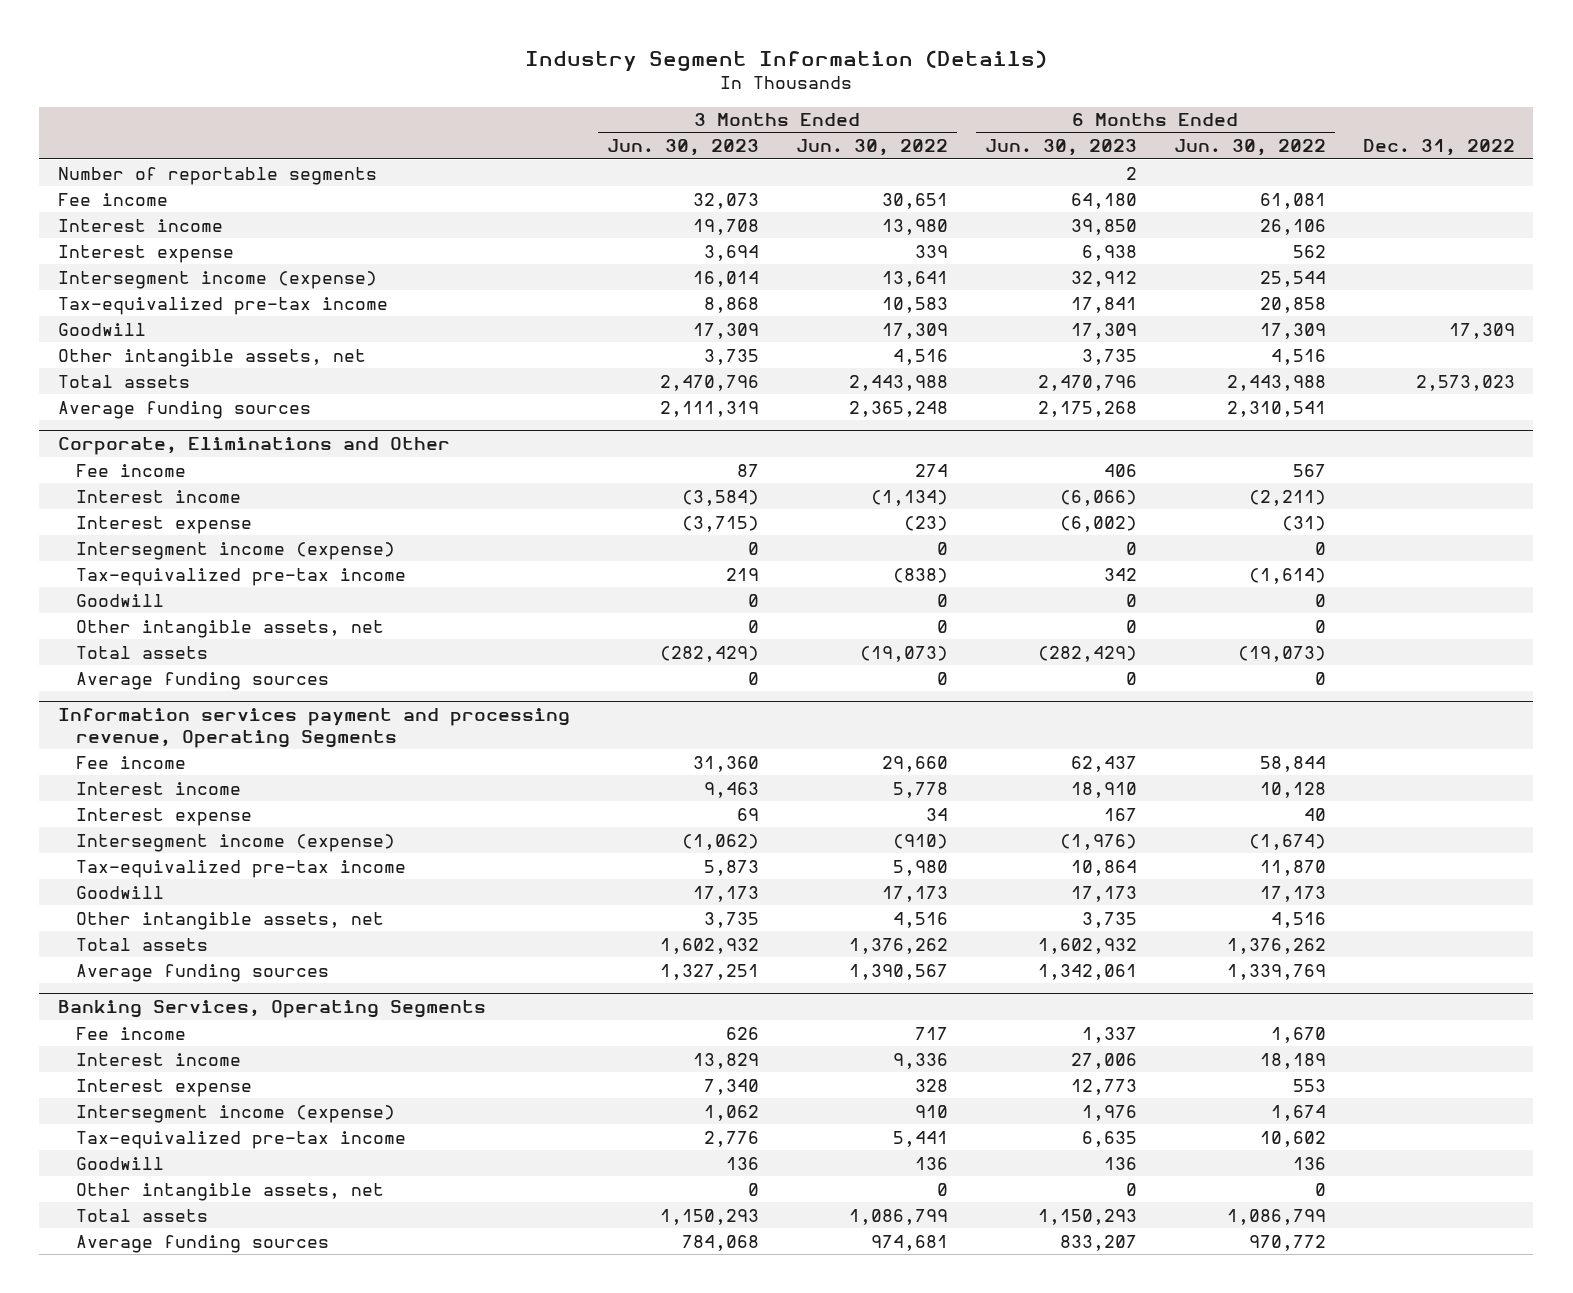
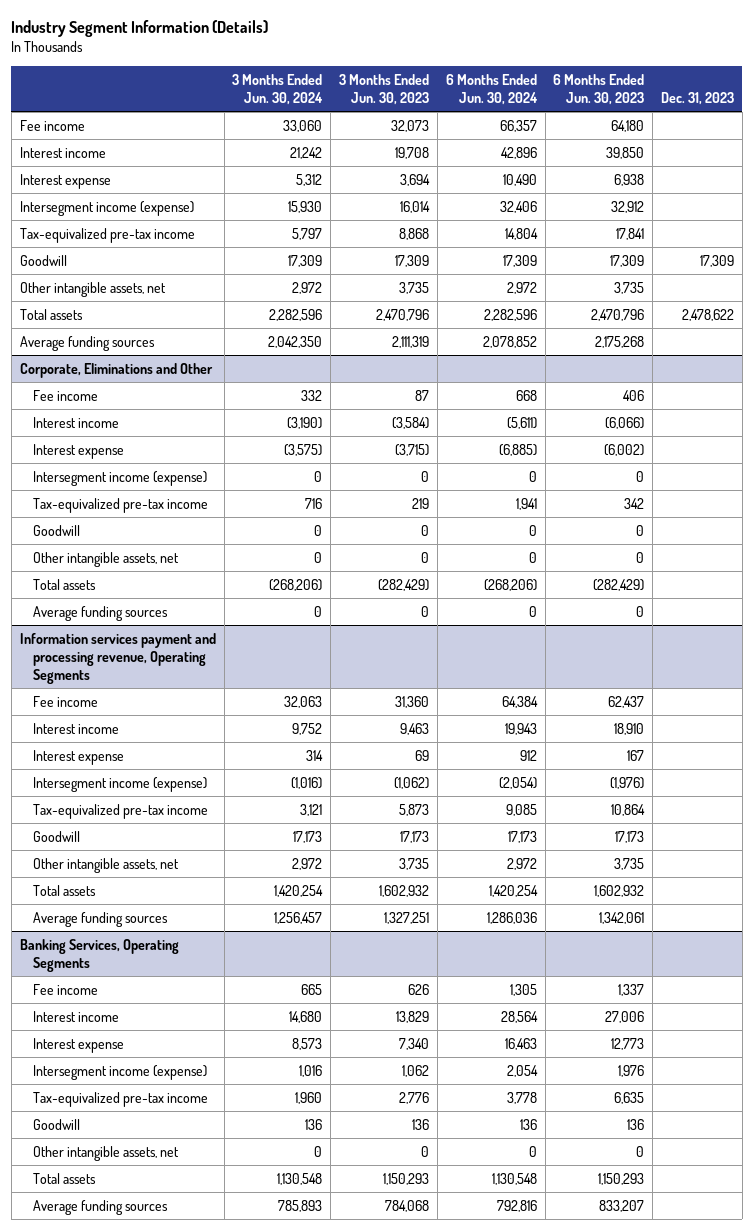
- | 3 Months Ended Jun. 30, 2023 | 3 Months Ended Jun. 30, 2022 | 6 Months Ended Jun. 30, 2023 | 6 Months Ended Jun. 30, 2022 | Dec. 31, 2022
+ | 3 Months Ended Jun. 30, 2024 | 3 Months Ended Jun. 30, 2023 | 6 Months Ended Jun. 30, 2024 | 6 Months Ended Jun. 30, 2023 | Dec. 31, 2023
- Number of reportable segments | | | 2 | |

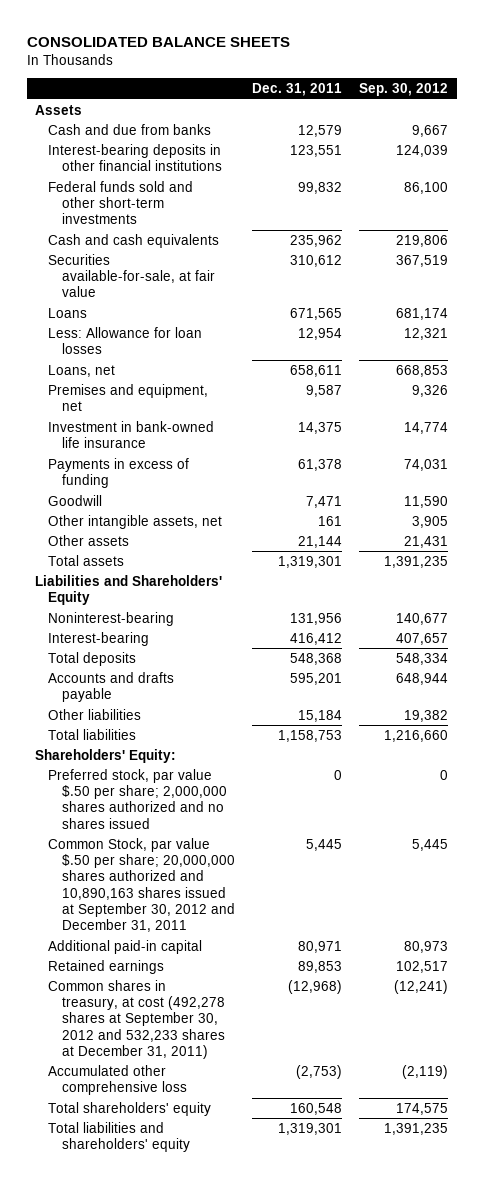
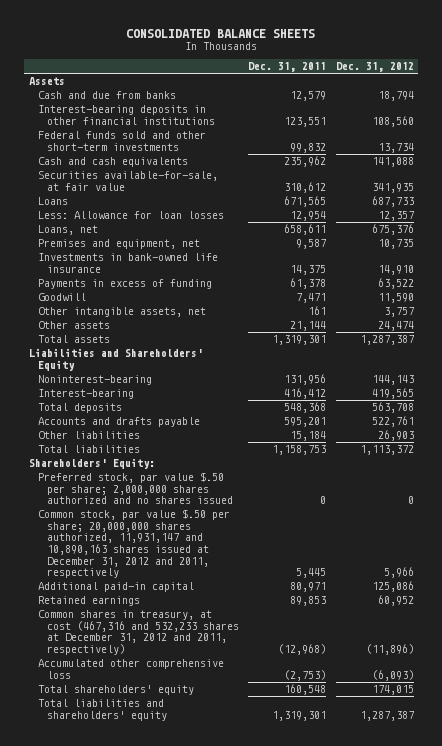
- | Dec. 31, 2011 | Sep. 30, 2012
+ | Dec. 31, 2011 | Dec. 31, 2012
- Investment in bank-owned life insurance | 14,375 | 14,774
+ Investments in bank-owned life insurance | 14,375 | 14,910
- Common Stock, par value $.50 per share; 20,000,000 shares authorized and 10,890,163 shares issued at September 30, 2012 and December 31, 2011 | 5,445 | 5,445
+ Common stock, par value $.50 per share; 20,000,000 shares authorized, 11,931,147 and 10,890,163 shares issued at December 31, 2012 and 2011, respectively | 5,445 | 5,966
- Common shares in treasury, at cost (492,278 shares at September 30, 2012 and 532,233 shares at December 31, 2011) | (12,968) | (12,241)
+ Common shares in treasury, at cost (467,316 and 532,233 shares at December 31, 2012 and 2011, respectively) | (12,968) | (11,896)

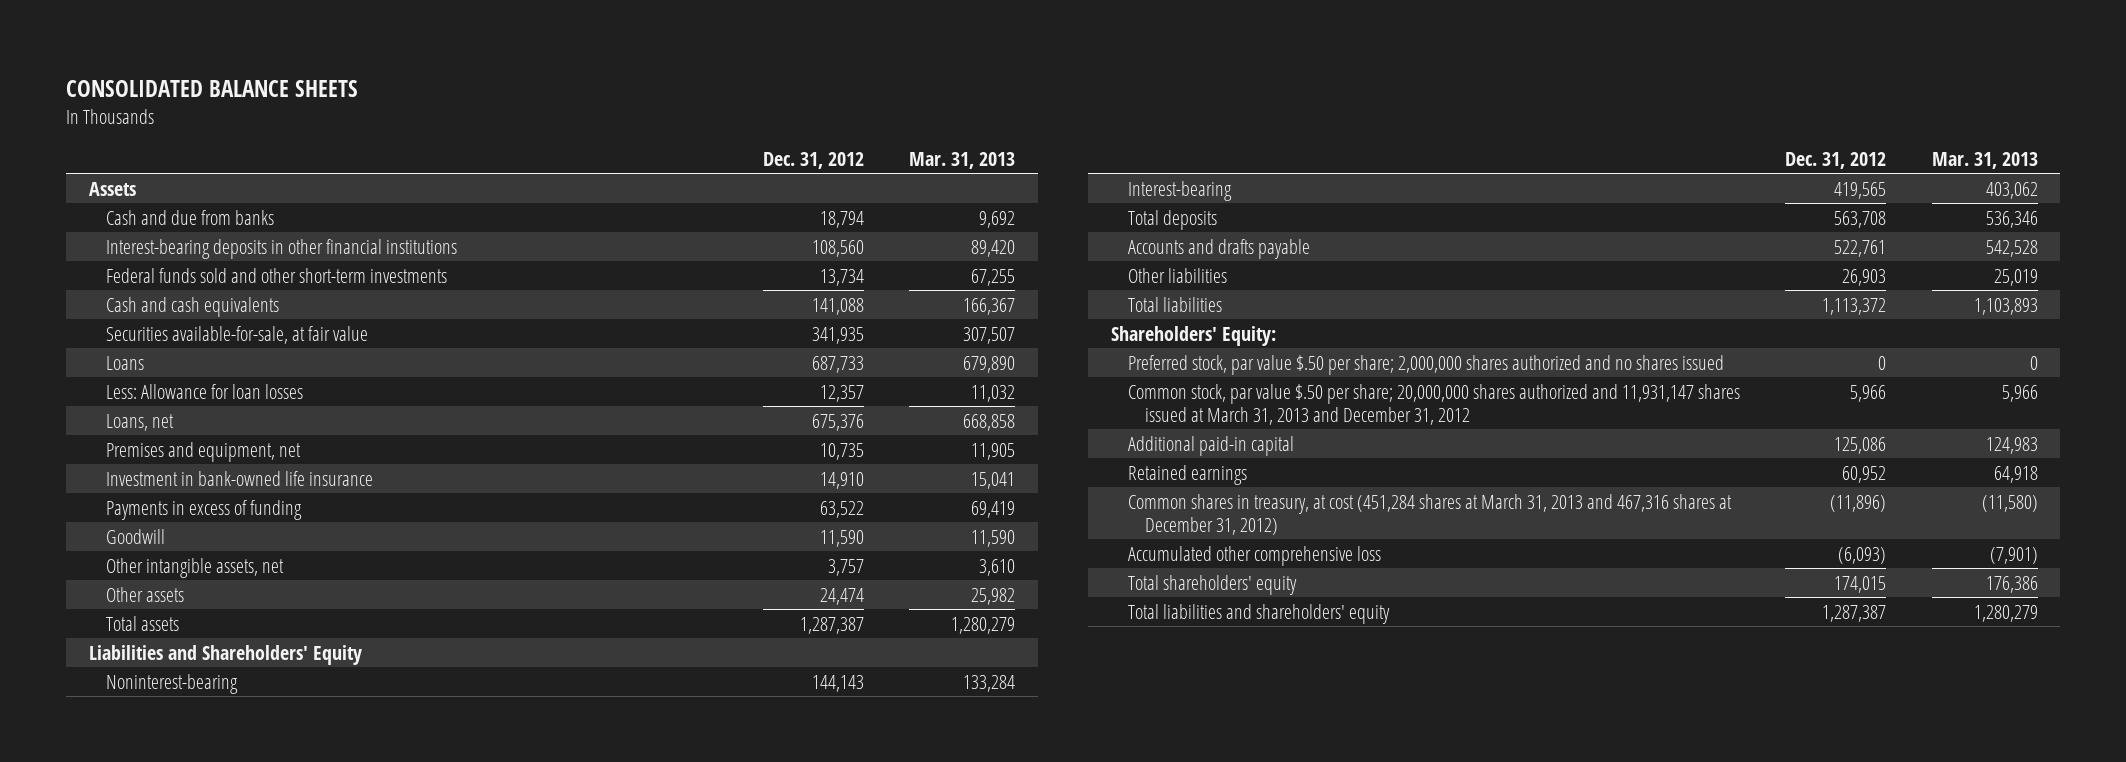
- | Dec. 31, 2011 | Dec. 31, 2012
+ | Dec. 31, 2012 | Mar. 31, 2013
- Investments in bank-owned life insurance | 14,375 | 14,910
+ Investment in bank-owned life insurance | 14,910 | 15,041
- Common stock, par value $.50 per share; 20,000,000 shares authorized, 11,931,147 and 10,890,163 shares issued at December 31, 2012 and 2011, respectively | 5,445 | 5,966
+ Common stock, par value $.50 per share; 20,000,000 shares authorized and 11,931,147 shares issued at March 31, 2013 and December 31, 2012 | 5,966 | 5,966
- Common shares in treasury, at cost (467,316 and 532,233 shares at December 31, 2012 and 2011, respectively) | (12,968) | (11,896)
+ Common shares in treasury, at cost (451,284 shares at March 31, 2013 and 467,316 shares at December 31, 2012) | (11,896) | (11,580)

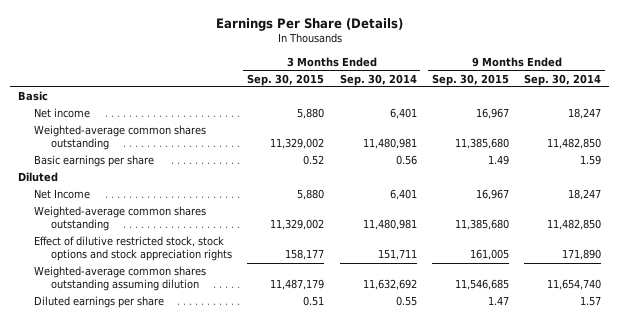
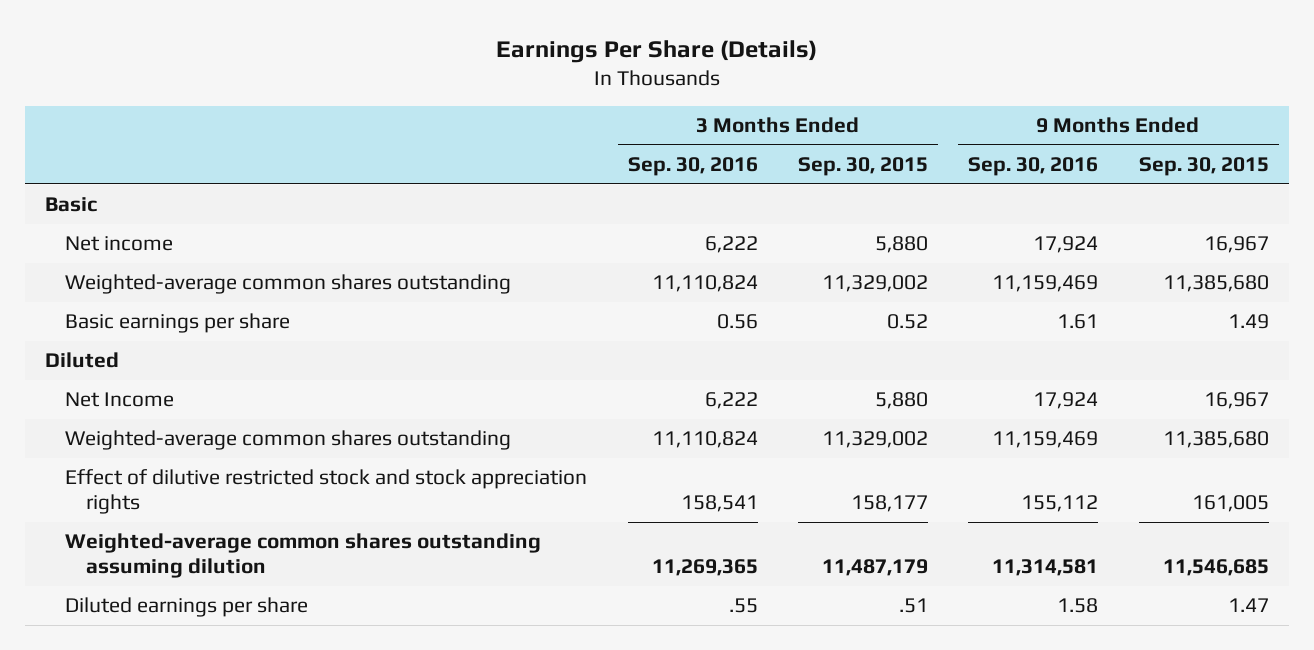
- | 3 Months Ended Sep. 30, 2015 | 3 Months Ended Sep. 30, 2014 | 9 Months Ended Sep. 30, 2015 | 9 Months Ended Sep. 30, 2014
+ | 3 Months Ended Sep. 30, 2016 | 3 Months Ended Sep. 30, 2015 | 9 Months Ended Sep. 30, 2016 | 9 Months Ended Sep. 30, 2015
- Effect of dilutive restricted stock, stock options and stock appreciation rights | 158,177 | 151,711 | 161,005 | 171,890
+ Effect of dilutive restricted stock and stock appreciation rights | 158,541 | 158,177 | 155,112 | 161,005
- Diluted earnings per share | 0.51 | 0.55 | 1.47 | 1.57
+ Diluted earnings per share | .55 | .51 | 1.58 | 1.47

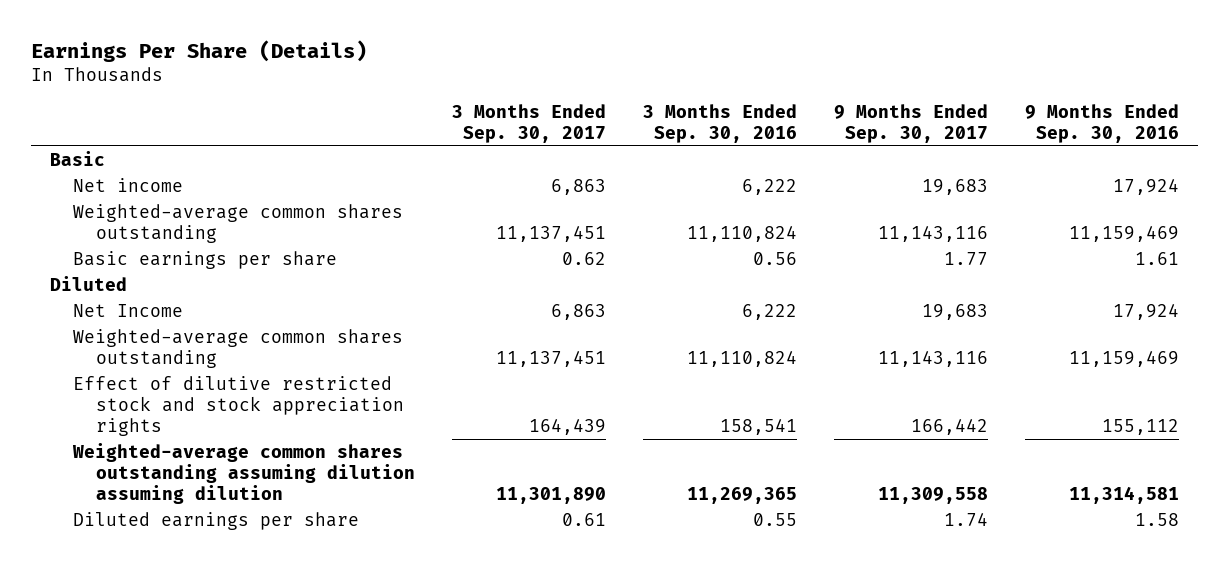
- | 3 Months Ended Sep. 30, 2016 | 3 Months Ended Sep. 30, 2015 | 9 Months Ended Sep. 30, 2016 | 9 Months Ended Sep. 30, 2015
+ | 3 Months Ended Sep. 30, 2017 | 3 Months Ended Sep. 30, 2016 | 9 Months Ended Sep. 30, 2017 | 9 Months Ended Sep. 30, 2016
- Weighted-average common shares outstanding assuming dilution | 11,269,365 | 11,487,179 | 11,314,581 | 11,546,685
- Diluted earnings per share | .55 | .51 | 1.58 | 1.47
+ Weighted-average common shares outstanding assuming dilution assuming dilution | 11,301,890 | 11,269,365 | 11,309,558 | 11,314,581
+ Diluted earnings per share | 0.61 | 0.55 | 1.74 | 1.58

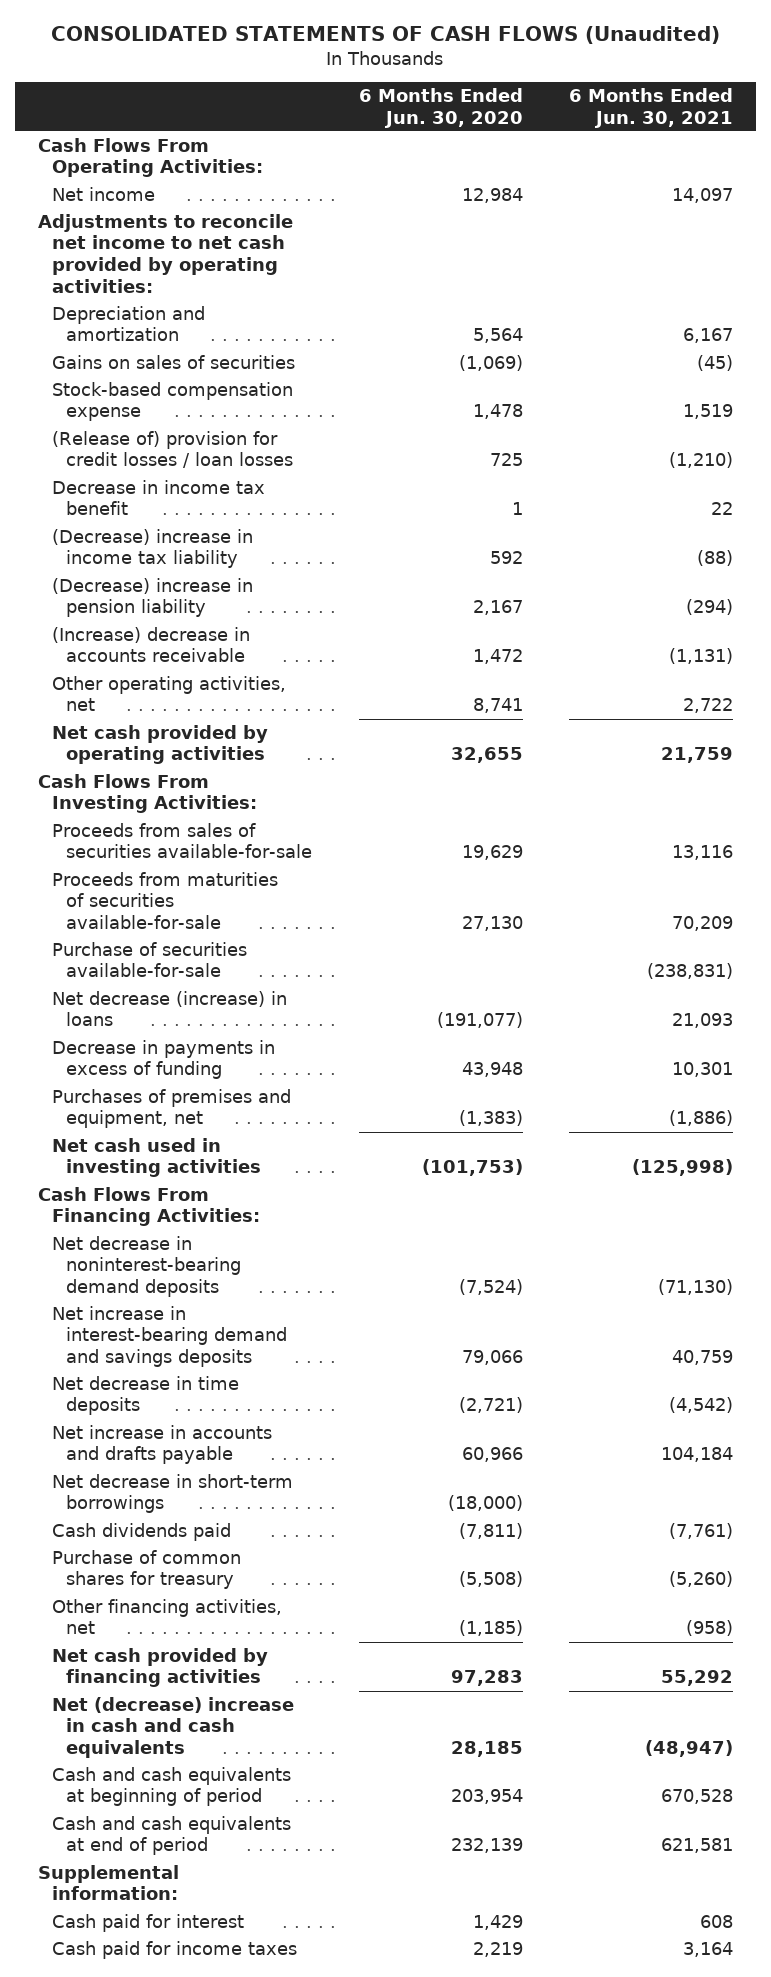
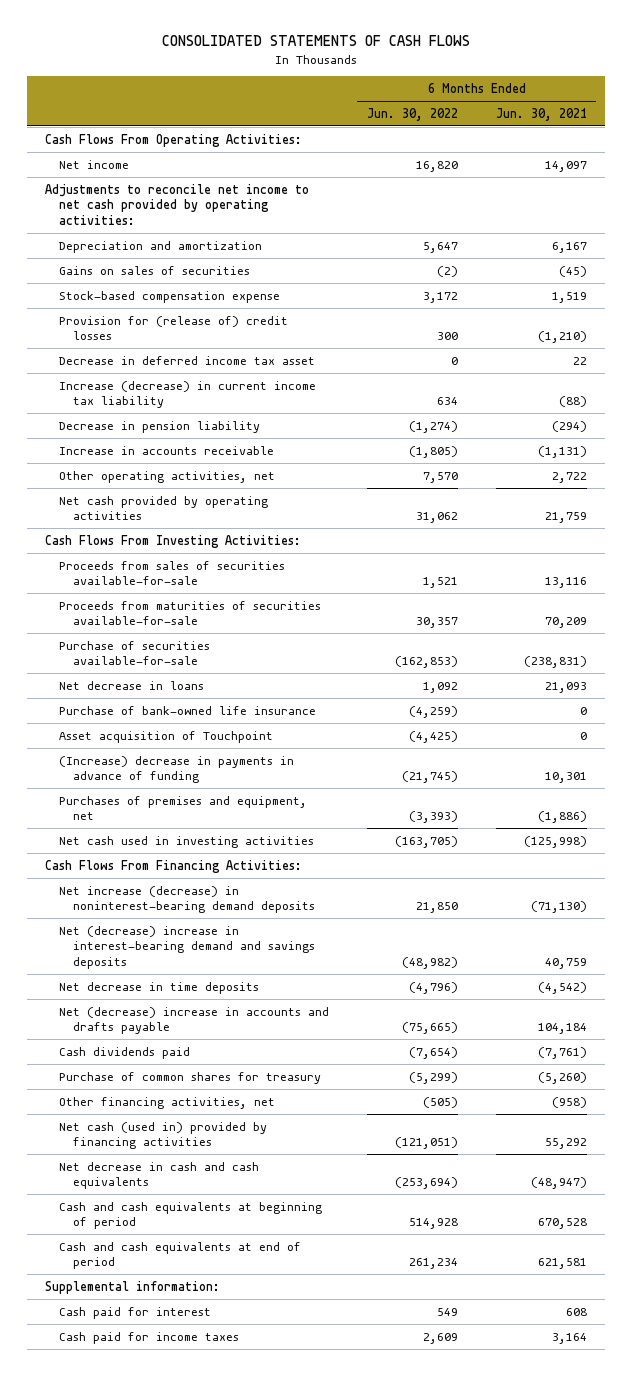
- CONSOLIDATED STATEMENTS OF CASH FLOWS (Unaudited)
+ CONSOLIDATED STATEMENTS OF CASH FLOWS
- | 6 Months Ended Jun. 30, 2020 | 6 Months Ended Jun. 30, 2021
+ | 6 Months Ended Jun. 30, 2022 | 6 Months Ended Jun. 30, 2021
- (Release of) provision for credit losses / loan losses | 725 | (1,210)
- Decrease in income tax benefit | 1 | 22
- (Decrease) increase in income tax liability | 592 | (88)
- (Decrease) increase in pension liability | 2,167 | (294)
- (Increase) decrease in accounts receivable | 1,472 | (1,131)
+ Provision for (release of) credit losses | 300 | (1,210)
+ Decrease in deferred income tax asset | 0 | 22
+ Increase (decrease) in current income tax liability | 634 | (88)
+ Decrease in pension liability | (1,274) | (294)
+ Increase in accounts receivable | (1,805) | (1,131)
- Net decrease (increase) in loans | (191,077) | 21,093
- Decrease in payments in excess of funding | 43,948 | 10,301
+ Net decrease in loans | 1,092 | 21,093
+ Purchase of bank-owned life insurance | (4,259) | 0
+ Asset acquisition of Touchpoint | (4,425) | 0
+ (Increase) decrease in payments in advance of funding | (21,745) | 10,301
- Net decrease in noninterest-bearing demand deposits | (7,524) | (71,130)
- Net increase in interest-bearing demand and savings deposits | 79,066 | 40,759
+ Net increase (decrease) in noninterest-bearing demand deposits | 21,850 | (71,130)
+ Net (decrease) increase in interest-bearing demand and savings deposits | (48,982) | 40,759
- Net increase in accounts and drafts payable | 60,966 | 104,184
- Net decrease in short-term borrowings | (18,000) |
+ Net (decrease) increase in accounts and drafts payable | (75,665) | 104,184
- Net cash provided by financing activities | 97,283 | 55,292
- Net (decrease) increase in cash and cash equivalents | 28,185 | (48,947)
+ Net cash (used in) provided by financing activities | (121,051) | 55,292
+ Net decrease in cash and cash equivalents | (253,694) | (48,947)

